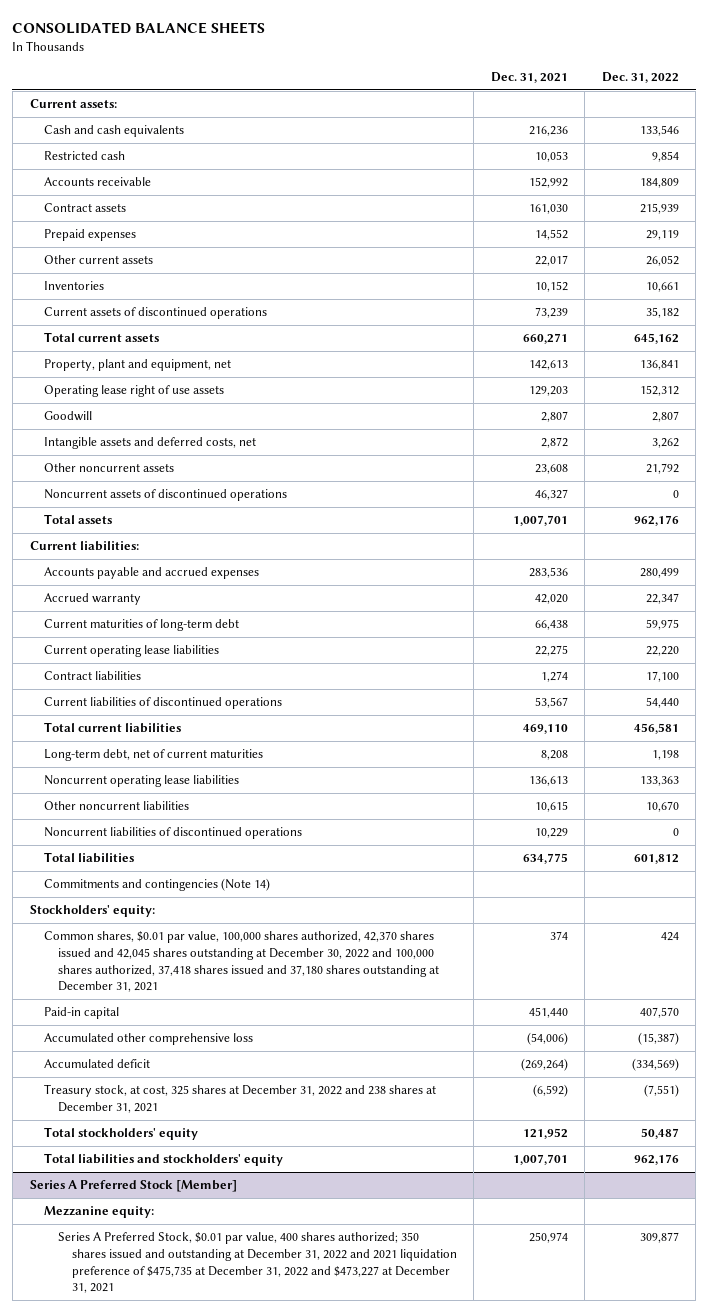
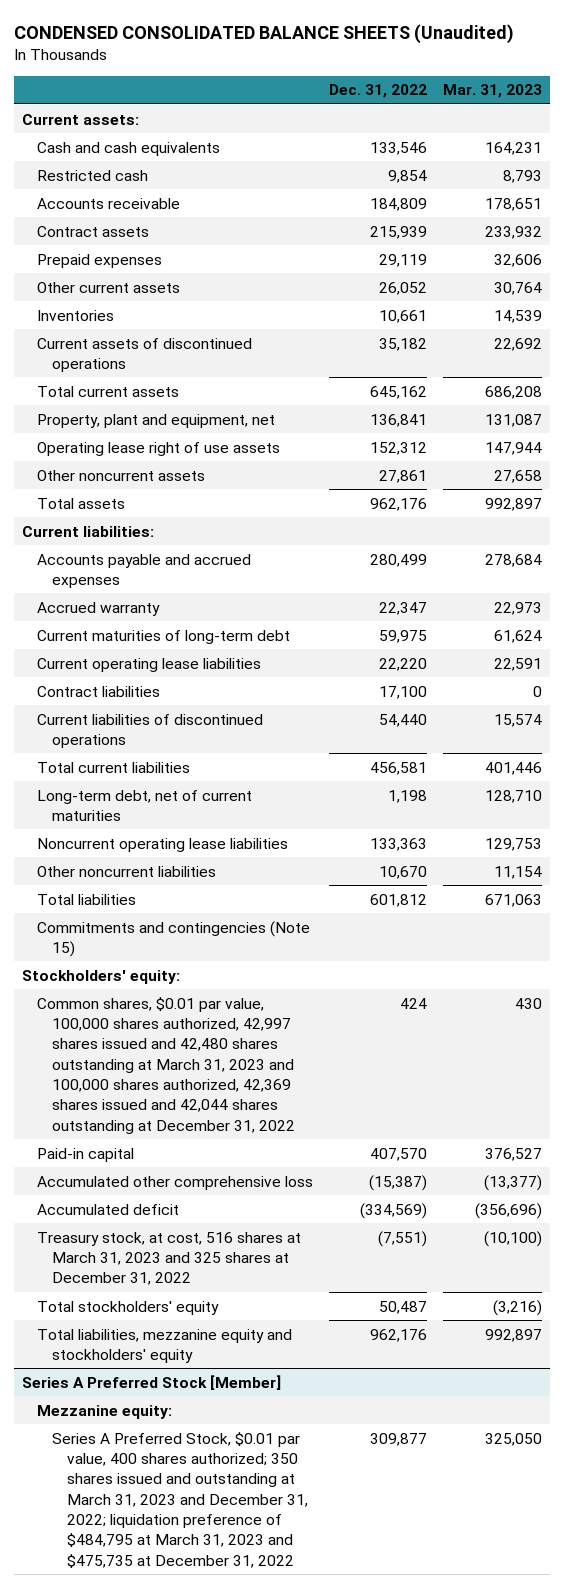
- CONSOLIDATED BALANCE SHEETS
+ CONDENSED CONSOLIDATED BALANCE SHEETS (Unaudited)
- | Dec. 31, 2021 | Dec. 31, 2022
+ | Dec. 31, 2022 | Mar. 31, 2023
- Goodwill | 2,807 | 2,807
- Intangible assets and deferred costs, net | 2,872 | 3,262
- Other noncurrent assets | 23,608 | 21,792
- Noncurrent assets of discontinued operations | 46,327 | 0
+ Other noncurrent assets | 27,861 | 27,658
- Noncurrent liabilities of discontinued operations | 10,229 | 0
- Commitments and contingencies (Note 14)
+ Commitments and contingencies (Note 15)
- Common shares, $0.01 par value, 100,000 shares authorized, 42,370 shares issued and 42,045 shares outstanding at December 30, 2022 and 100,000 shares authorized, 37,418 shares issued and 37,180 shares outstanding at December 31, 2021 | 374 | 424
+ Common shares, $0.01 par value, 100,000 shares authorized, 42,997 shares issued and 42,480 shares outstanding at March 31, 2023 and 100,000 shares authorized, 42,369 shares issued and 42,044 shares outstanding at December 31, 2022 | 424 | 430
- Treasury stock, at cost, 325 shares at December 31, 2022 and 238 shares at December 31, 2021 | (6,592) | (7,551)
+ Treasury stock, at cost, 516 shares at March 31, 2023 and 325 shares at December 31, 2022 | (7,551) | (10,100)
- Total liabilities and stockholders' equity | 1,007,701 | 962,176
+ Total liabilities, mezzanine equity and stockholders' equity | 962,176 | 992,897
@ Series A Preferred Stock [Member]
- Series A Preferred Stock, $0.01 par value, 400 shares authorized; 350 shares issued and outstanding at December 31, 2022 and 2021 liquidation preference of $475,735 at December 31, 2022 and $473,227 at December 31, 2021 | 250,974 | 309,877
+ Series A Preferred Stock, $0.01 par value, 400 shares authorized; 350 shares issued and outstanding at March 31, 2023 and December 31, 2022; liquidation preference of $484,795 at March 31, 2023 and $475,735 at December 31, 2022 | 309,877 | 325,050

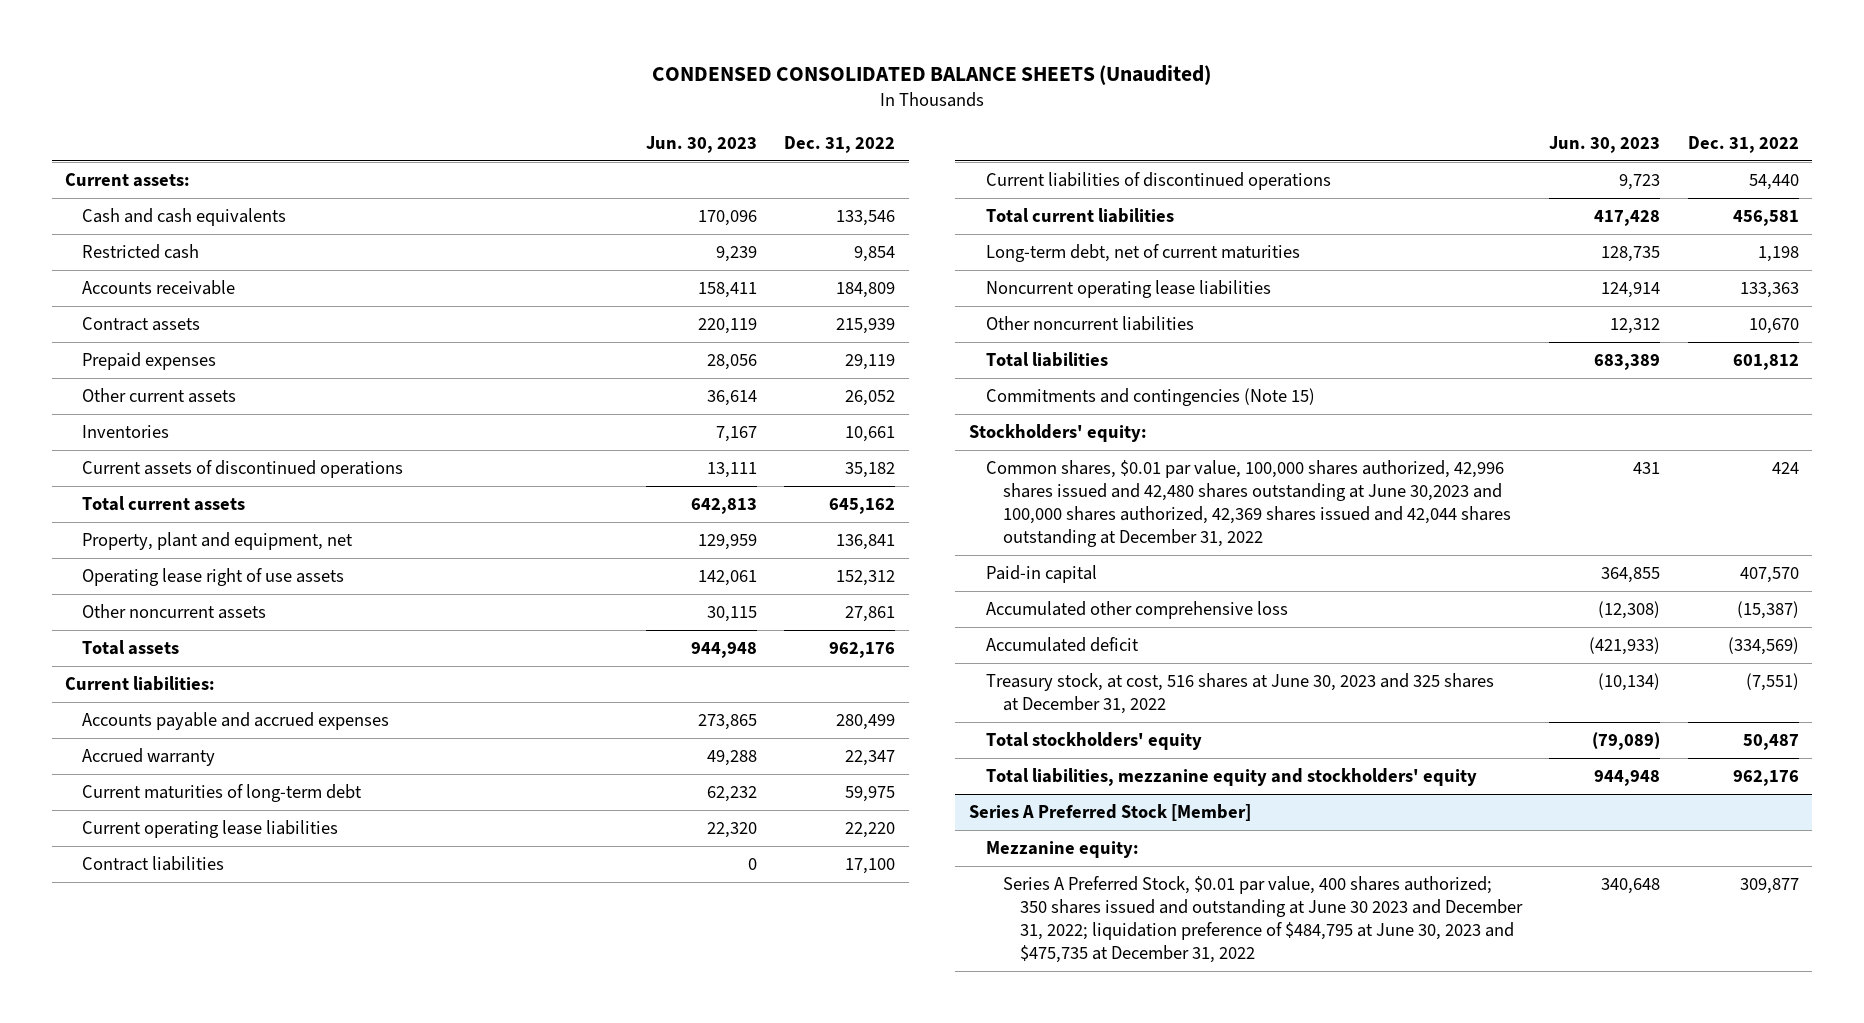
- | Dec. 31, 2022 | Mar. 31, 2023
+ | Jun. 30, 2023 | Dec. 31, 2022
- Common shares, $0.01 par value, 100,000 shares authorized, 42,997 shares issued and 42,480 shares outstanding at March 31, 2023 and 100,000 shares authorized, 42,369 shares issued and 42,044 shares outstanding at December 31, 2022 | 424 | 430
+ Common shares, $0.01 par value, 100,000 shares authorized, 42,996 shares issued and 42,480 shares outstanding at June 30,2023 and 100,000 shares authorized, 42,369 shares issued and 42,044 shares outstanding at December 31, 2022 | 431 | 424
- Treasury stock, at cost, 516 shares at March 31, 2023 and 325 shares at December 31, 2022 | (7,551) | (10,100)
+ Treasury stock, at cost, 516 shares at June 30, 2023 and 325 shares at December 31, 2022 | (10,134) | (7,551)
@ Series A Preferred Stock [Member]
- Series A Preferred Stock, $0.01 par value, 400 shares authorized; 350 shares issued and outstanding at March 31, 2023 and December 31, 2022; liquidation preference of $484,795 at March 31, 2023 and $475,735 at December 31, 2022 | 309,877 | 325,050
+ Series A Preferred Stock, $0.01 par value, 400 shares authorized; 350 shares issued and outstanding at June 30 2023 and December 31, 2022; liquidation preference of $484,795 at June 30, 2023 and $475,735 at December 31, 2022 | 340,648 | 309,877

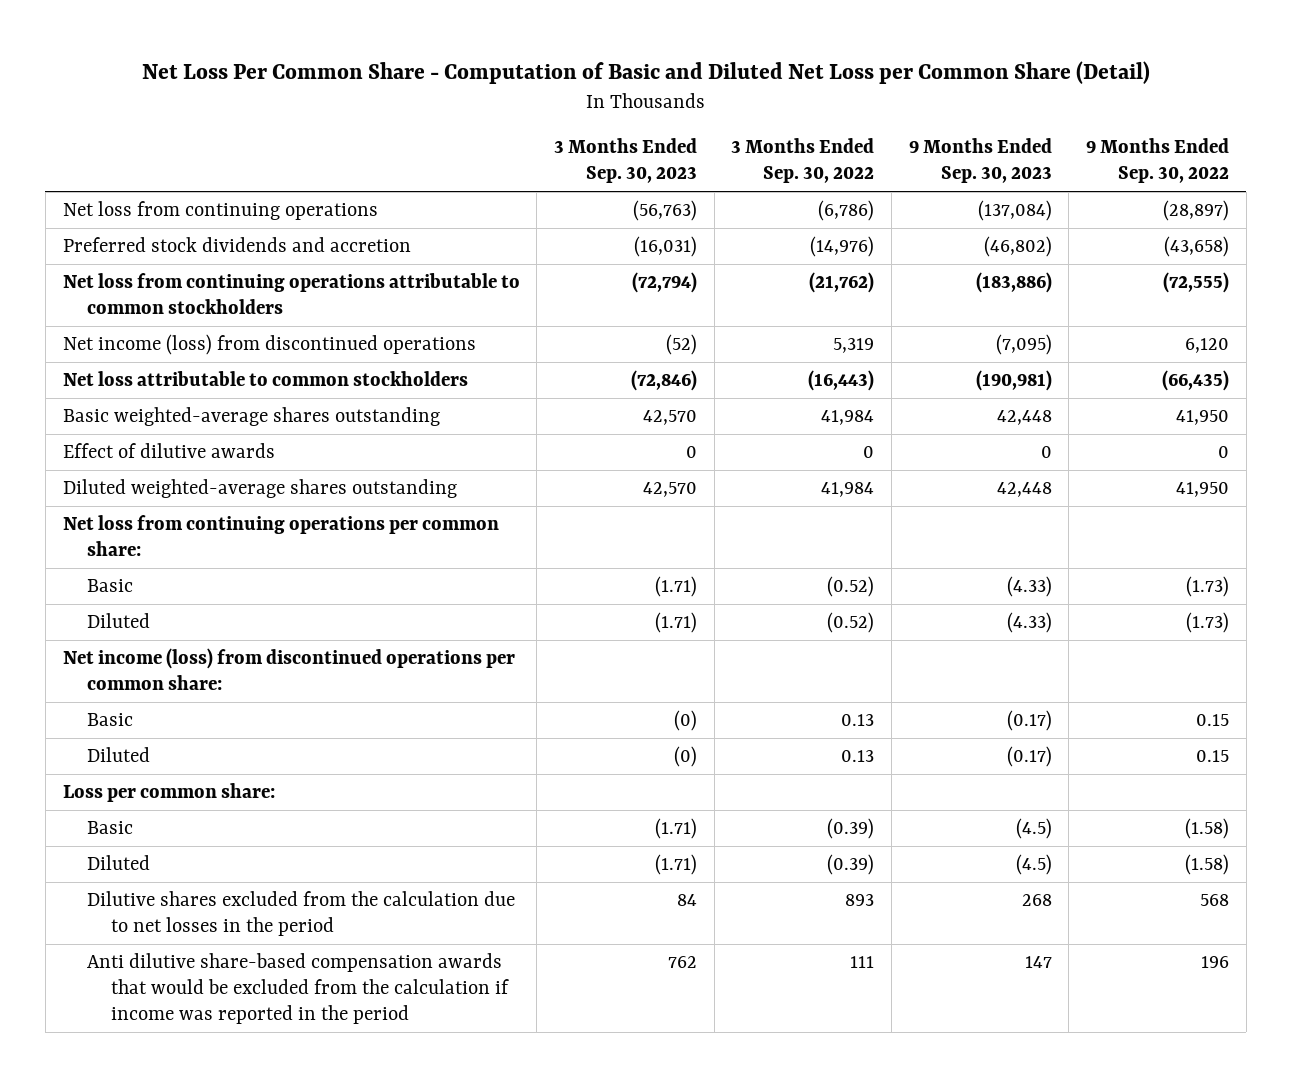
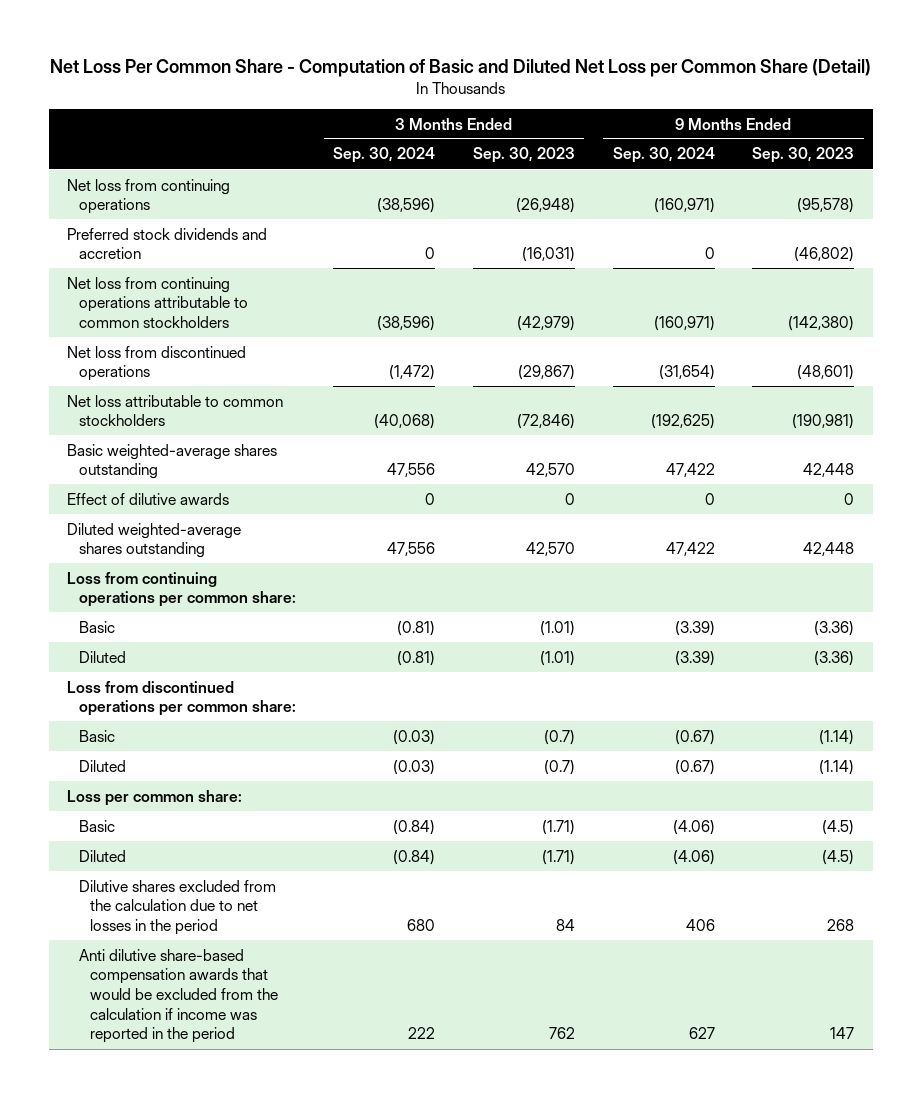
- | 3 Months Ended Sep. 30, 2023 | 3 Months Ended Sep. 30, 2022 | 9 Months Ended Sep. 30, 2023 | 9 Months Ended Sep. 30, 2022
+ | 3 Months Ended Sep. 30, 2024 | 3 Months Ended Sep. 30, 2023 | 9 Months Ended Sep. 30, 2024 | 9 Months Ended Sep. 30, 2023
- Net loss from continuing operations | (56,763) | (6,786) | (137,084) | (28,897)
+ Net loss from continuing operations | (38,596) | (26,948) | (160,971) | (95,578)
- Net loss from continuing operations attributable to common stockholders | (72,794) | (21,762) | (183,886) | (72,555)
- Net income (loss) from discontinued operations | (52) | 5,319 | (7,095) | 6,120
+ Net loss from continuing operations attributable to common stockholders | (38,596) | (42,979) | (160,971) | (142,380)
+ Net loss from discontinued operations | (1,472) | (29,867) | (31,654) | (48,601)
- Net loss from continuing operations per common share:
- Basic | (1.71) | (0.52) | (4.33) | (1.73)
- Diluted | (1.71) | (0.52) | (4.33) | (1.73)
- Net income (loss) from discontinued operations per common share:
- Basic | (0) | 0.13 | (0.17) | 0.15
- Diluted | (0) | 0.13 | (0.17) | 0.15
+ Loss from continuing operations per common share:
+ Basic | (0.81) | (1.01) | (3.39) | (3.36)
+ Diluted | (0.81) | (1.01) | (3.39) | (3.36)
+ Loss from discontinued operations per common share:
+ Basic | (0.03) | (0.7) | (0.67) | (1.14)
+ Diluted | (0.03) | (0.7) | (0.67) | (1.14)

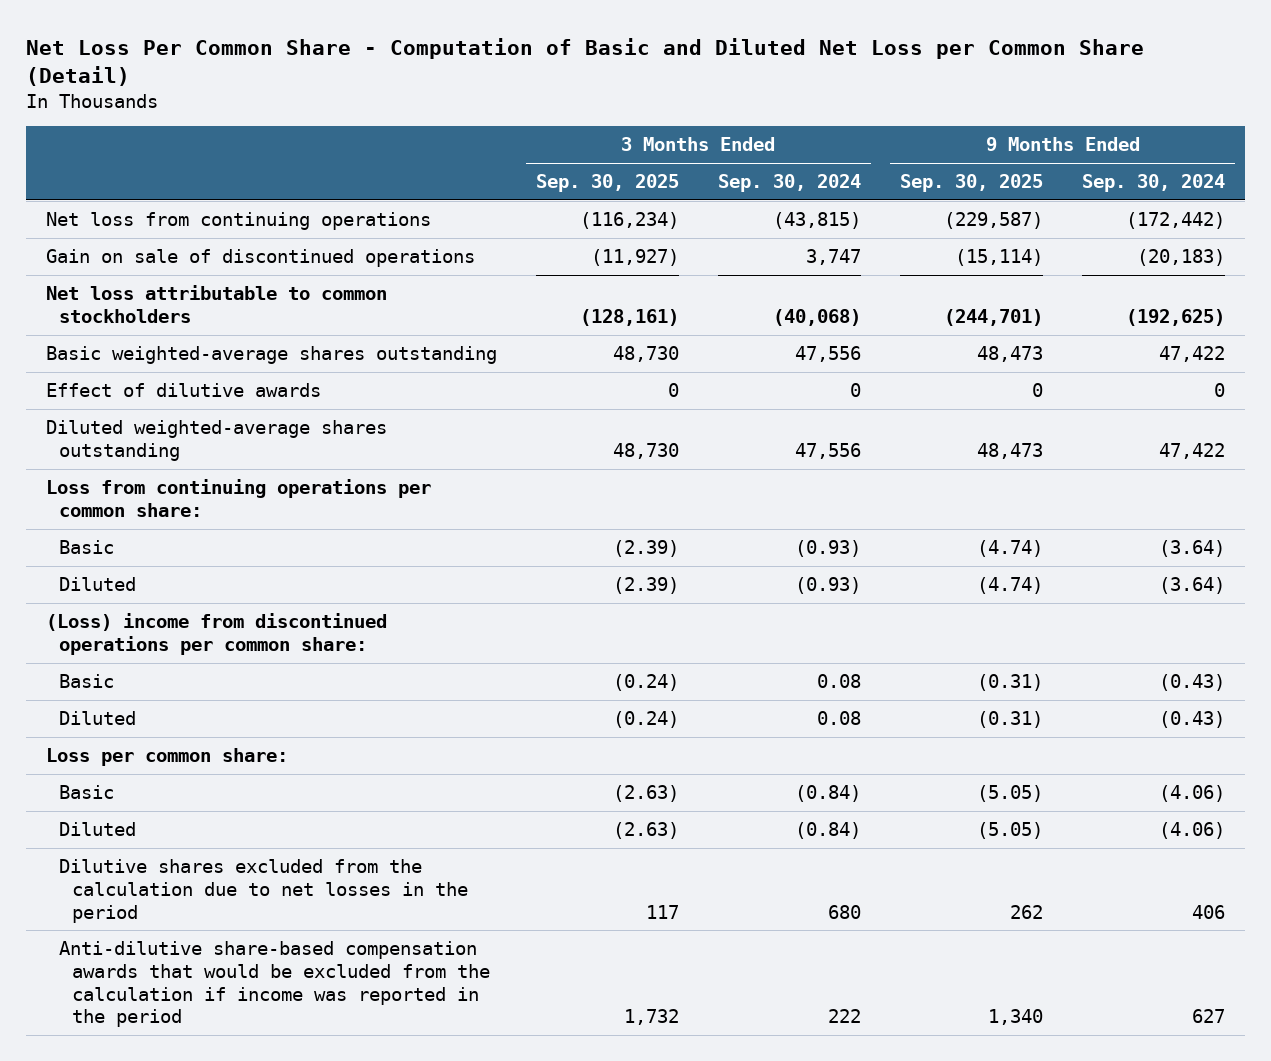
- | 3 Months Ended Sep. 30, 2024 | 3 Months Ended Sep. 30, 2023 | 9 Months Ended Sep. 30, 2024 | 9 Months Ended Sep. 30, 2023
+ | 3 Months Ended Sep. 30, 2025 | 3 Months Ended Sep. 30, 2024 | 9 Months Ended Sep. 30, 2025 | 9 Months Ended Sep. 30, 2024
- Net loss from continuing operations | (38,596) | (26,948) | (160,971) | (95,578)
- Preferred stock dividends and accretion | 0 | (16,031) | 0 | (46,802)
- Net loss from continuing operations attributable to common stockholders | (38,596) | (42,979) | (160,971) | (142,380)
- Net loss from discontinued operations | (1,472) | (29,867) | (31,654) | (48,601)
+ Net loss from continuing operations | (116,234) | (43,815) | (229,587) | (172,442)
+ Gain on sale of discontinued operations | (11,927) | 3,747 | (15,114) | (20,183)
- Basic | (0.81) | (1.01) | (3.39) | (3.36)
- Diluted | (0.81) | (1.01) | (3.39) | (3.36)
- Loss from discontinued operations per common share:
- Basic | (0.03) | (0.7) | (0.67) | (1.14)
- Diluted | (0.03) | (0.7) | (0.67) | (1.14)
+ Basic | (2.39) | (0.93) | (4.74) | (3.64)
+ Diluted | (2.39) | (0.93) | (4.74) | (3.64)
+ (Loss) income from discontinued operations per common share:
+ Basic | (0.24) | 0.08 | (0.31) | (0.43)
+ Diluted | (0.24) | 0.08 | (0.31) | (0.43)
- Anti dilutive share-based compensation awards that would be excluded from the calculation if income was reported in the period | 222 | 762 | 627 | 147
+ Anti-dilutive share-based compensation awards that would be excluded from the calculation if income was reported in the period | 1,732 | 222 | 1,340 | 627

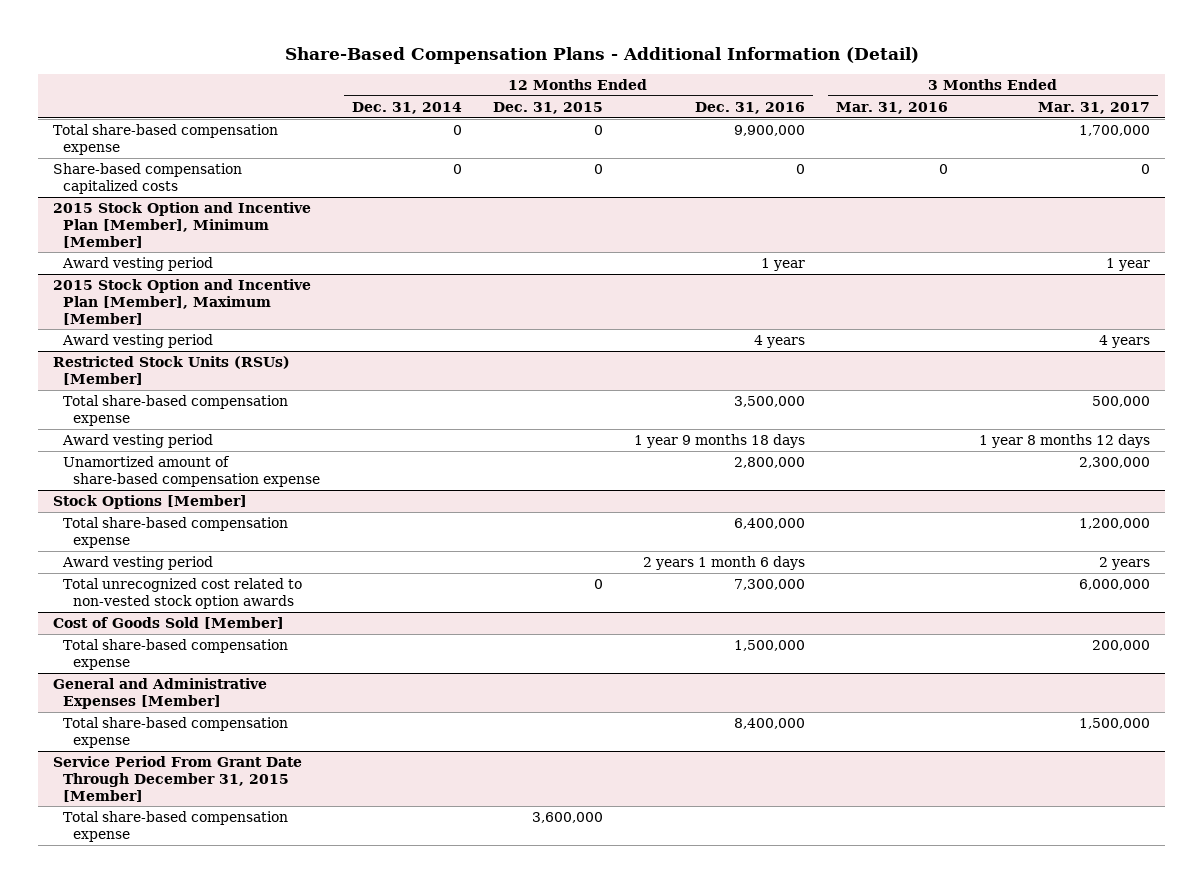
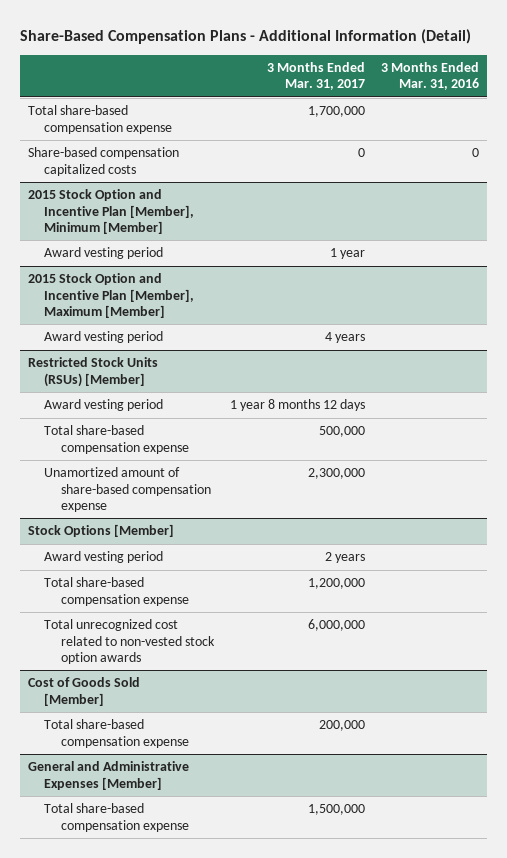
- | 12 Months Ended Dec. 31, 2014 | 12 Months Ended Dec. 31, 2015 | 12 Months Ended Dec. 31, 2016 | 3 Months Ended Mar. 31, 2016 | 3 Months Ended Mar. 31, 2017
+ | 3 Months Ended Mar. 31, 2017 | 3 Months Ended Mar. 31, 2016
@ Restricted Stock Units (RSUs) [Member]
moved down: Total share-based compensation expense | 500,000 |
@ Stock Options [Member]
moved down: Total share-based compensation expense | 1,200,000 |
- Service Period From Grant Date Through December 31, 2015 [Member]
- Total share-based compensation expense | | 3,600,000 | | |

